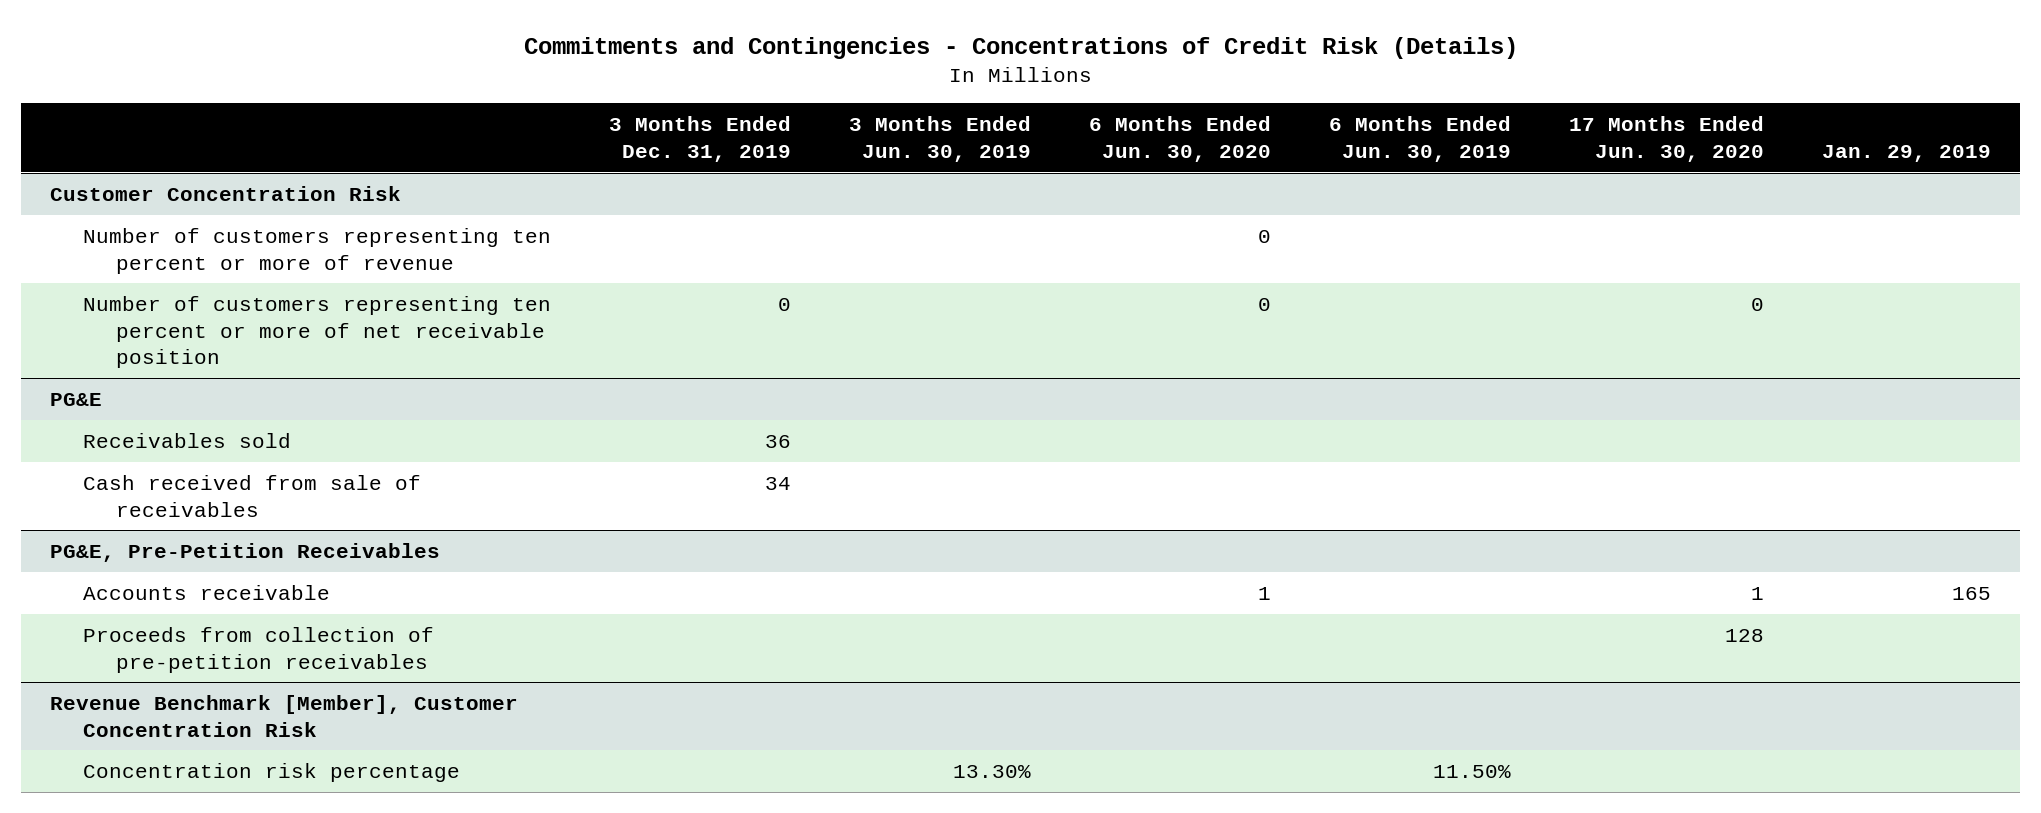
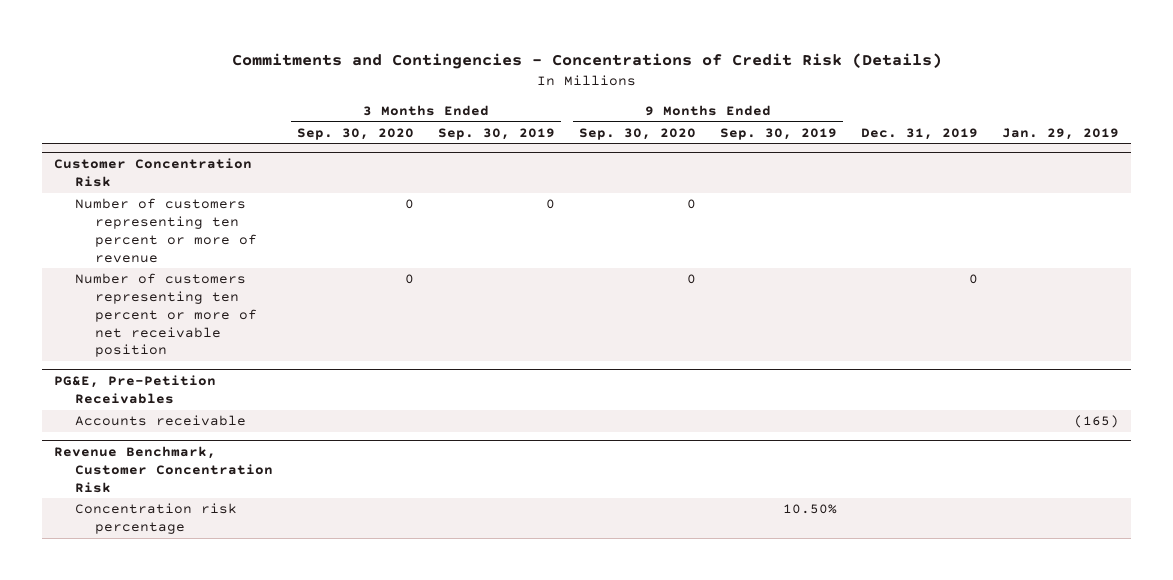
- | 3 Months Ended Dec. 31, 2019 | 3 Months Ended Jun. 30, 2019 | 6 Months Ended Jun. 30, 2020 | 6 Months Ended Jun. 30, 2019 | 17 Months Ended Jun. 30, 2020 | Jan. 29, 2019
+ | 3 Months Ended Sep. 30, 2020 | 3 Months Ended Sep. 30, 2019 | 9 Months Ended Sep. 30, 2020 | 9 Months Ended Sep. 30, 2019 | Dec. 31, 2019 | Jan. 29, 2019
- PG&E
- Receivables sold | 36 | | | | |
- Cash received from sale of receivables | 34 | | | | |
@ PG&E, Pre-Petition Receivables
- Accounts receivable | | | 1 | | 1 | 165
- Proceeds from collection of pre-petition receivables | | | | | 128 |
- Revenue Benchmark [Member], Customer Concentration Risk
@ PG&E, Pre-Petition Receivables
+ Accounts receivable | | | | | | (165)
+ Revenue Benchmark, Customer Concentration Risk

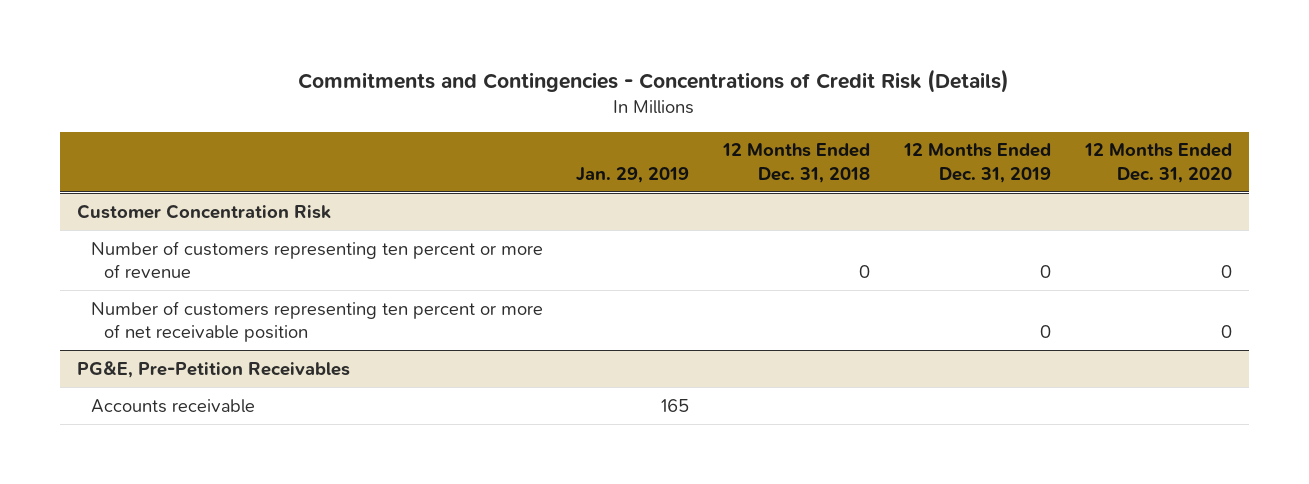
- | 3 Months Ended Sep. 30, 2020 | 3 Months Ended Sep. 30, 2019 | 9 Months Ended Sep. 30, 2020 | 9 Months Ended Sep. 30, 2019 | Dec. 31, 2019 | Jan. 29, 2019
+ | Jan. 29, 2019 | 12 Months Ended Dec. 31, 2018 | 12 Months Ended Dec. 31, 2019 | 12 Months Ended Dec. 31, 2020
@ PG&E, Pre-Petition Receivables
- Accounts receivable | | | | | | (165)
- Revenue Benchmark, Customer Concentration Risk
- Concentration risk percentage | | | | 10.50% | |
@ PG&E, Pre-Petition Receivables
+ Accounts receivable | 165 | | |

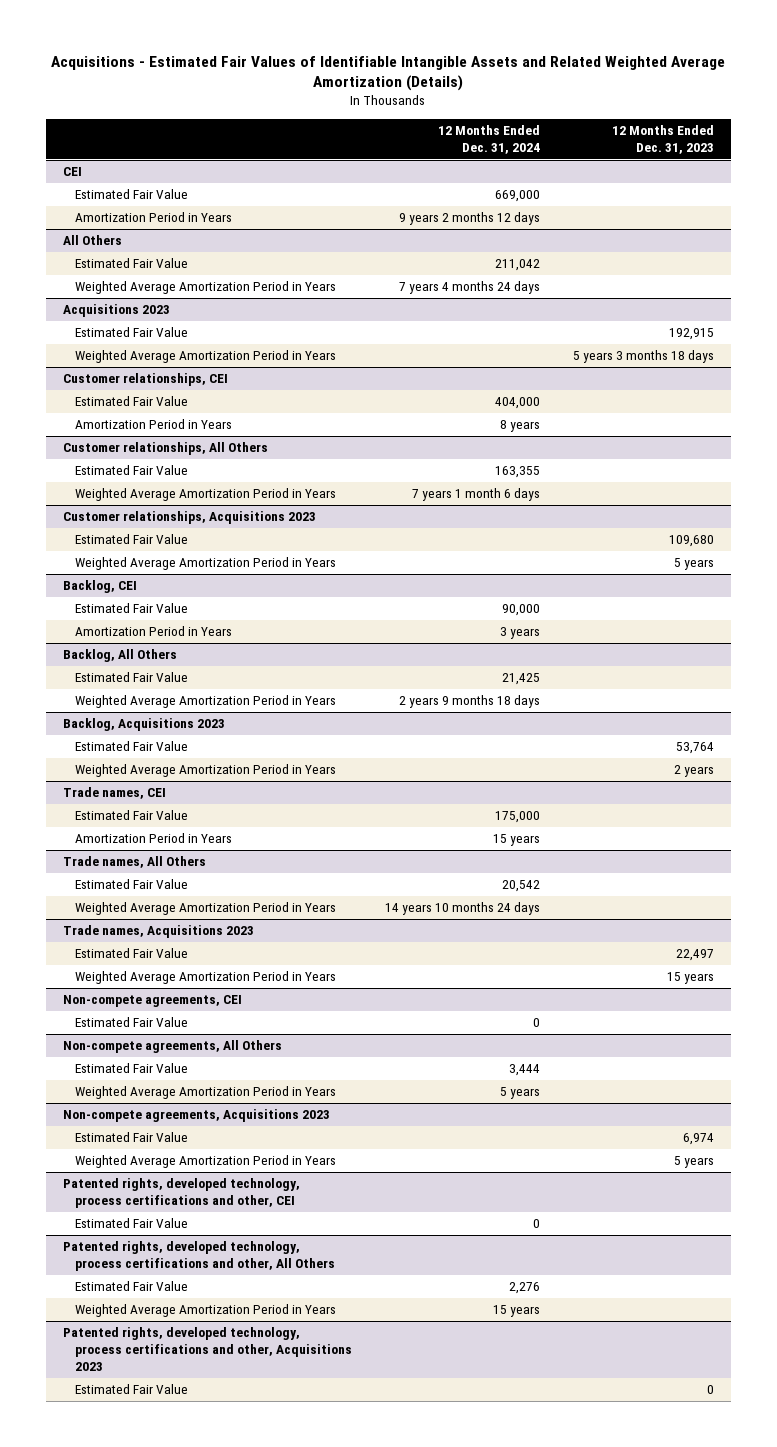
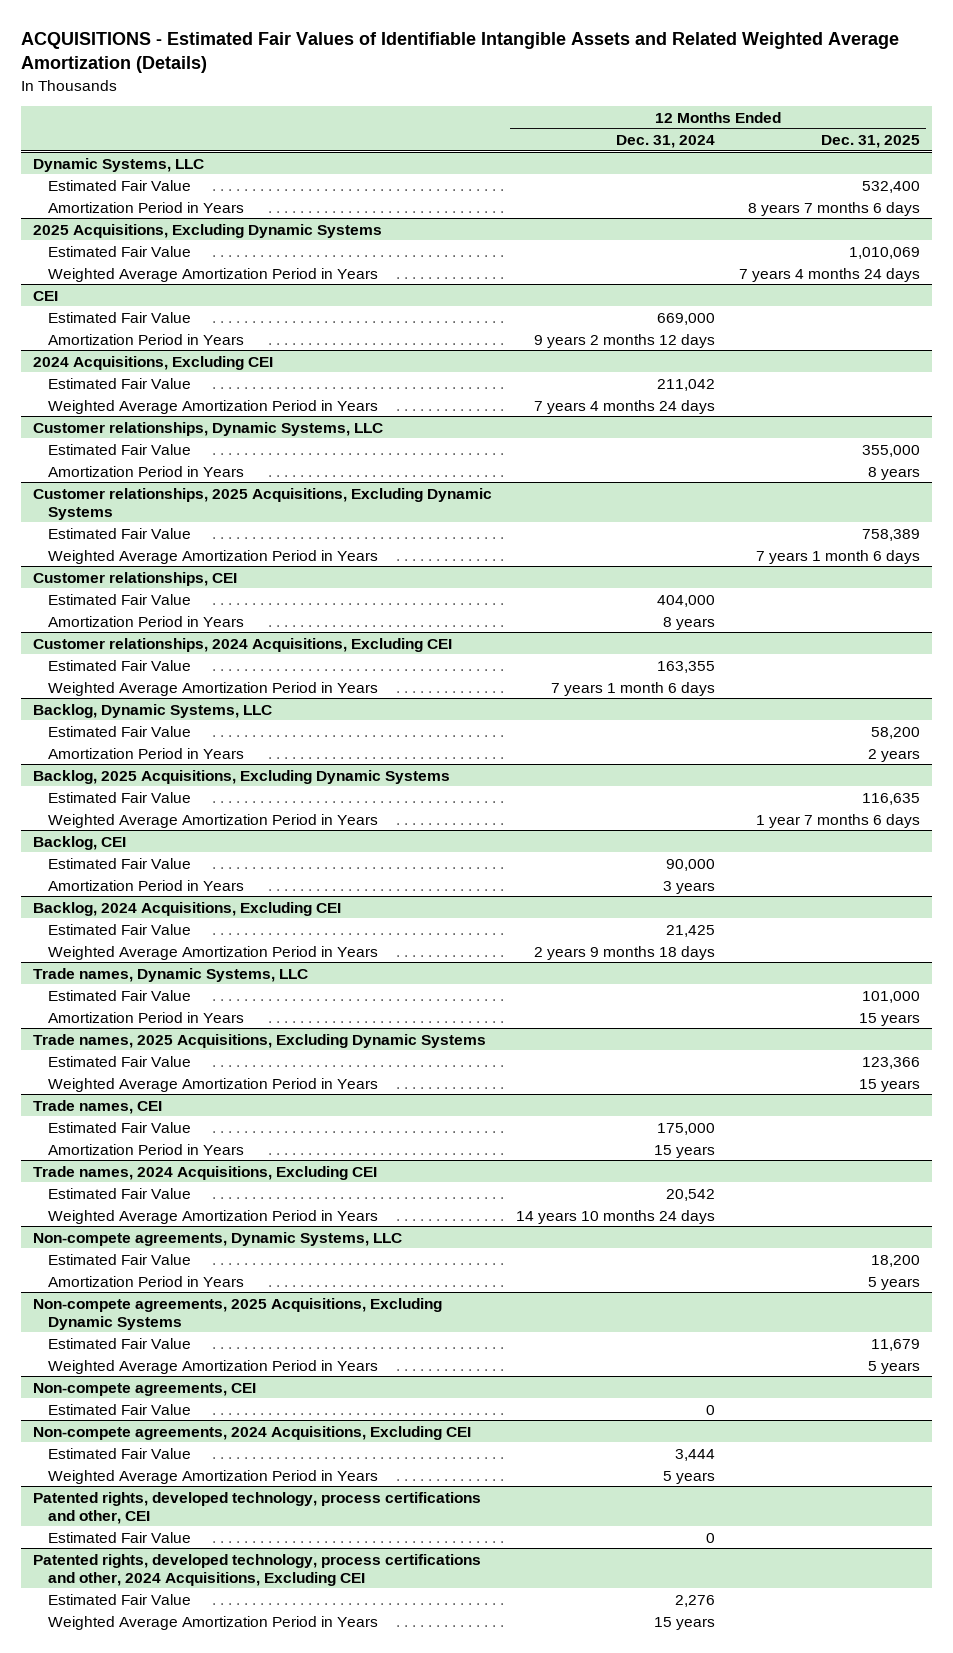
- Acquisitions - Estimated Fair Values of Identifiable Intangible Assets and Related Weighted Average Amortization (Details)
+ ACQUISITIONS - Estimated Fair Values of Identifiable Intangible Assets and Related Weighted Average Amortization (Details)
- | 12 Months Ended Dec. 31, 2024 | 12 Months Ended Dec. 31, 2023
+ | 12 Months Ended Dec. 31, 2024 | 12 Months Ended Dec. 31, 2025
+ Dynamic Systems, LLC
+ Estimated Fair Value | | 532,400
+ Amortization Period in Years | | 8 years 7 months 6 days
+ 2025 Acquisitions, Excluding Dynamic Systems
+ Estimated Fair Value | | 1,010,069
+ Weighted Average Amortization Period in Years | | 7 years 4 months 24 days
- All Others
+ 2024 Acquisitions, Excluding CEI
- Acquisitions 2023
- Estimated Fair Value | | 192,915
- Weighted Average Amortization Period in Years | | 5 years 3 months 18 days
+ Customer relationships, Dynamic Systems, LLC
+ Estimated Fair Value | | 355,000
+ Amortization Period in Years | | 8 years
+ Customer relationships, 2025 Acquisitions, Excluding Dynamic Systems
+ Estimated Fair Value | | 758,389
+ Weighted Average Amortization Period in Years | | 7 years 1 month 6 days
- Customer relationships, All Others
+ Customer relationships, 2024 Acquisitions, Excluding CEI
- Customer relationships, Acquisitions 2023
- Estimated Fair Value | | 109,680
- Weighted Average Amortization Period in Years | | 5 years
+ Backlog, Dynamic Systems, LLC
+ Estimated Fair Value | | 58,200
+ Amortization Period in Years | | 2 years
+ Backlog, 2025 Acquisitions, Excluding Dynamic Systems
+ Estimated Fair Value | | 116,635
+ Weighted Average Amortization Period in Years | | 1 year 7 months 6 days
- Backlog, All Others
+ Backlog, 2024 Acquisitions, Excluding CEI
- Backlog, Acquisitions 2023
- Estimated Fair Value | | 53,764
- Weighted Average Amortization Period in Years | | 2 years
+ Trade names, Dynamic Systems, LLC
+ Estimated Fair Value | | 101,000
+ Amortization Period in Years | | 15 years
+ Trade names, 2025 Acquisitions, Excluding Dynamic Systems
+ Estimated Fair Value | | 123,366
+ Weighted Average Amortization Period in Years | | 15 years
- Trade names, All Others
+ Trade names, 2024 Acquisitions, Excluding CEI
- Trade names, Acquisitions 2023
- Estimated Fair Value | | 22,497
- Weighted Average Amortization Period in Years | | 15 years
+ Non-compete agreements, Dynamic Systems, LLC
+ Estimated Fair Value | | 18,200
+ Amortization Period in Years | | 5 years
+ Non-compete agreements, 2025 Acquisitions, Excluding Dynamic Systems
+ Estimated Fair Value | | 11,679
+ Weighted Average Amortization Period in Years | | 5 years
- Non-compete agreements, All Others
+ Non-compete agreements, 2024 Acquisitions, Excluding CEI
- Non-compete agreements, Acquisitions 2023
- Estimated Fair Value | | 6,974
- Weighted Average Amortization Period in Years | | 5 years
- Patented rights, developed technology, process certifications and other, All Others
+ Patented rights, developed technology, process certifications and other, 2024 Acquisitions, Excluding CEI
- Patented rights, developed technology, process certifications and other, Acquisitions 2023
- Estimated Fair Value | | 0

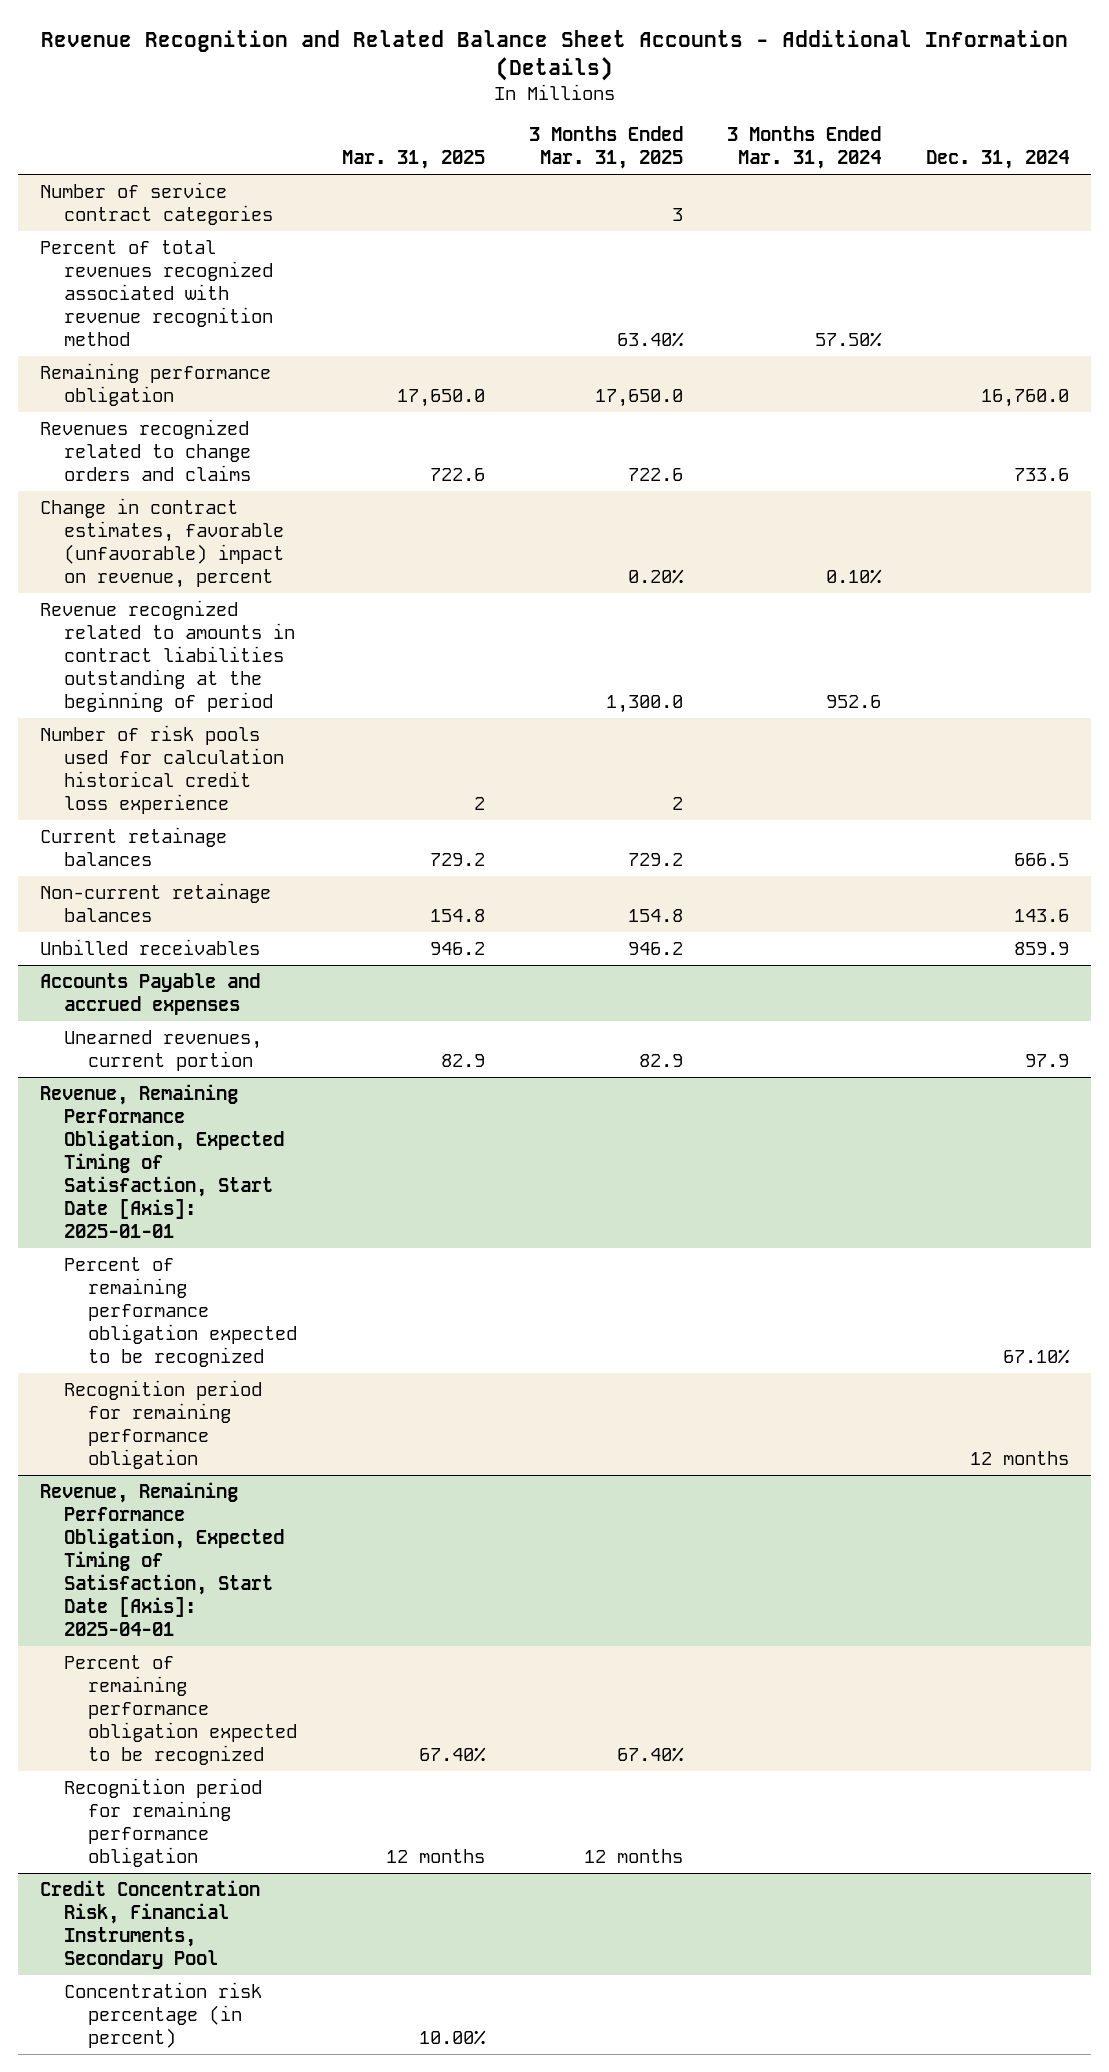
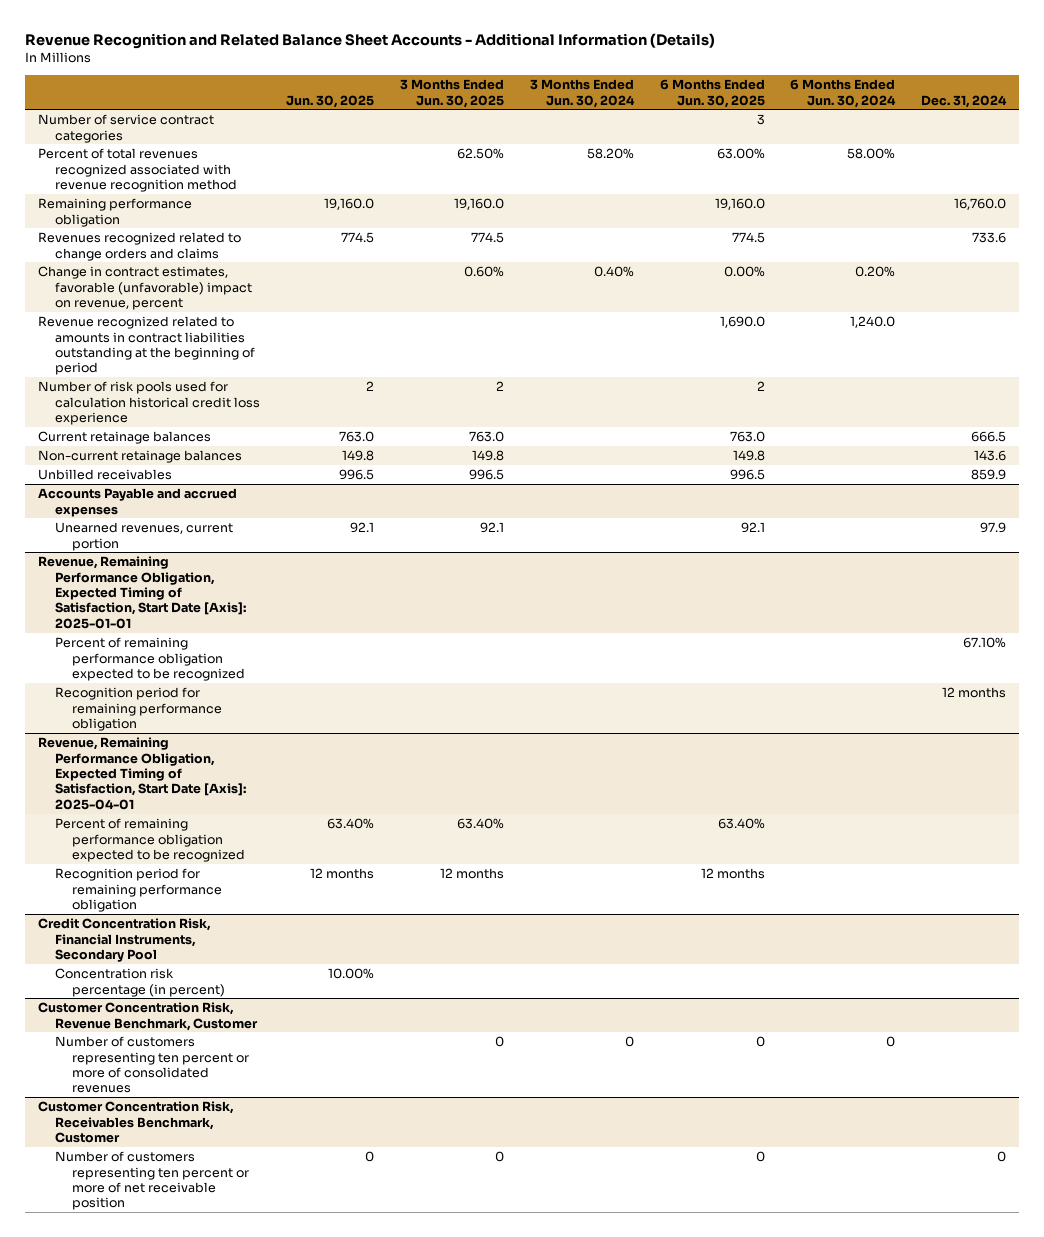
- | Mar. 31, 2025 | 3 Months Ended Mar. 31, 2025 | 3 Months Ended Mar. 31, 2024 | Dec. 31, 2024
+ | Jun. 30, 2025 | 3 Months Ended Jun. 30, 2025 | 3 Months Ended Jun. 30, 2024 | 6 Months Ended Jun. 30, 2025 | 6 Months Ended Jun. 30, 2024 | Dec. 31, 2024
+ Customer Concentration Risk, Revenue Benchmark, Customer
+ Number of customers representing ten percent or more of consolidated revenues | | 0 | 0 | 0 | 0 |
+ Customer Concentration Risk, Receivables Benchmark, Customer
+ Number of customers representing ten percent or more of net receivable position | 0 | 0 | | 0 | | 0

